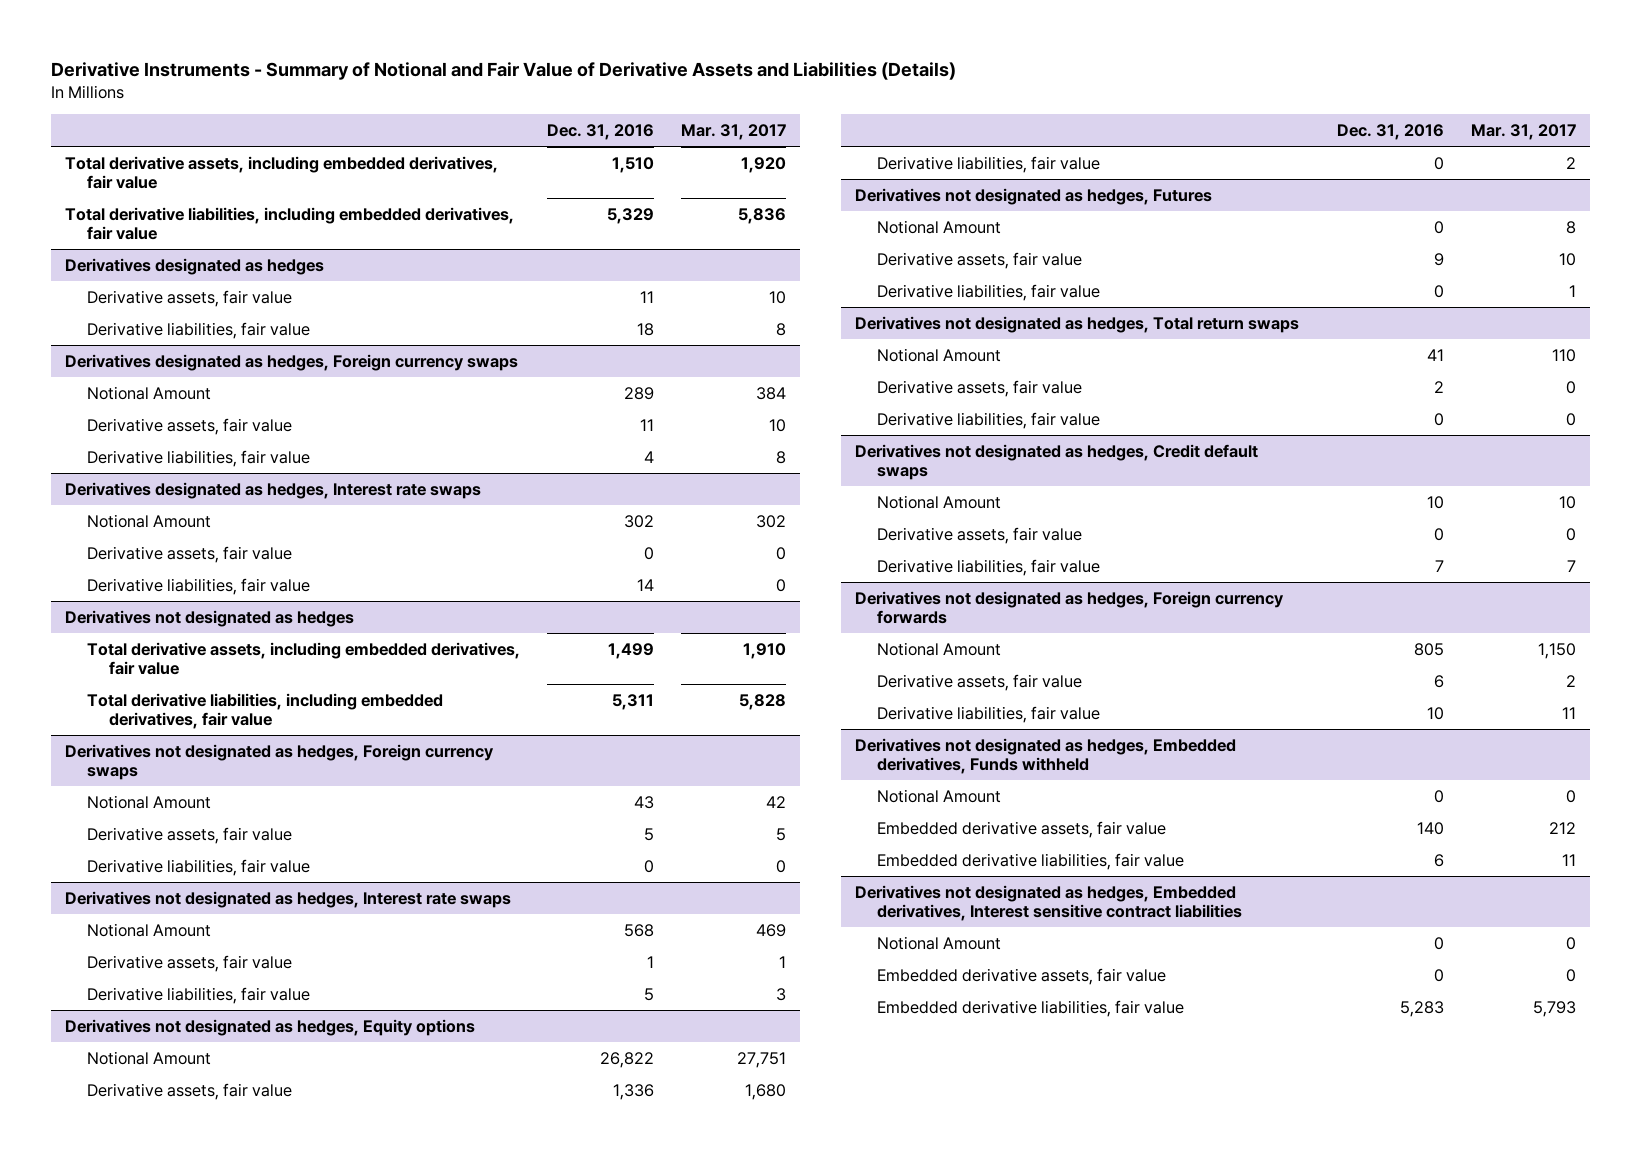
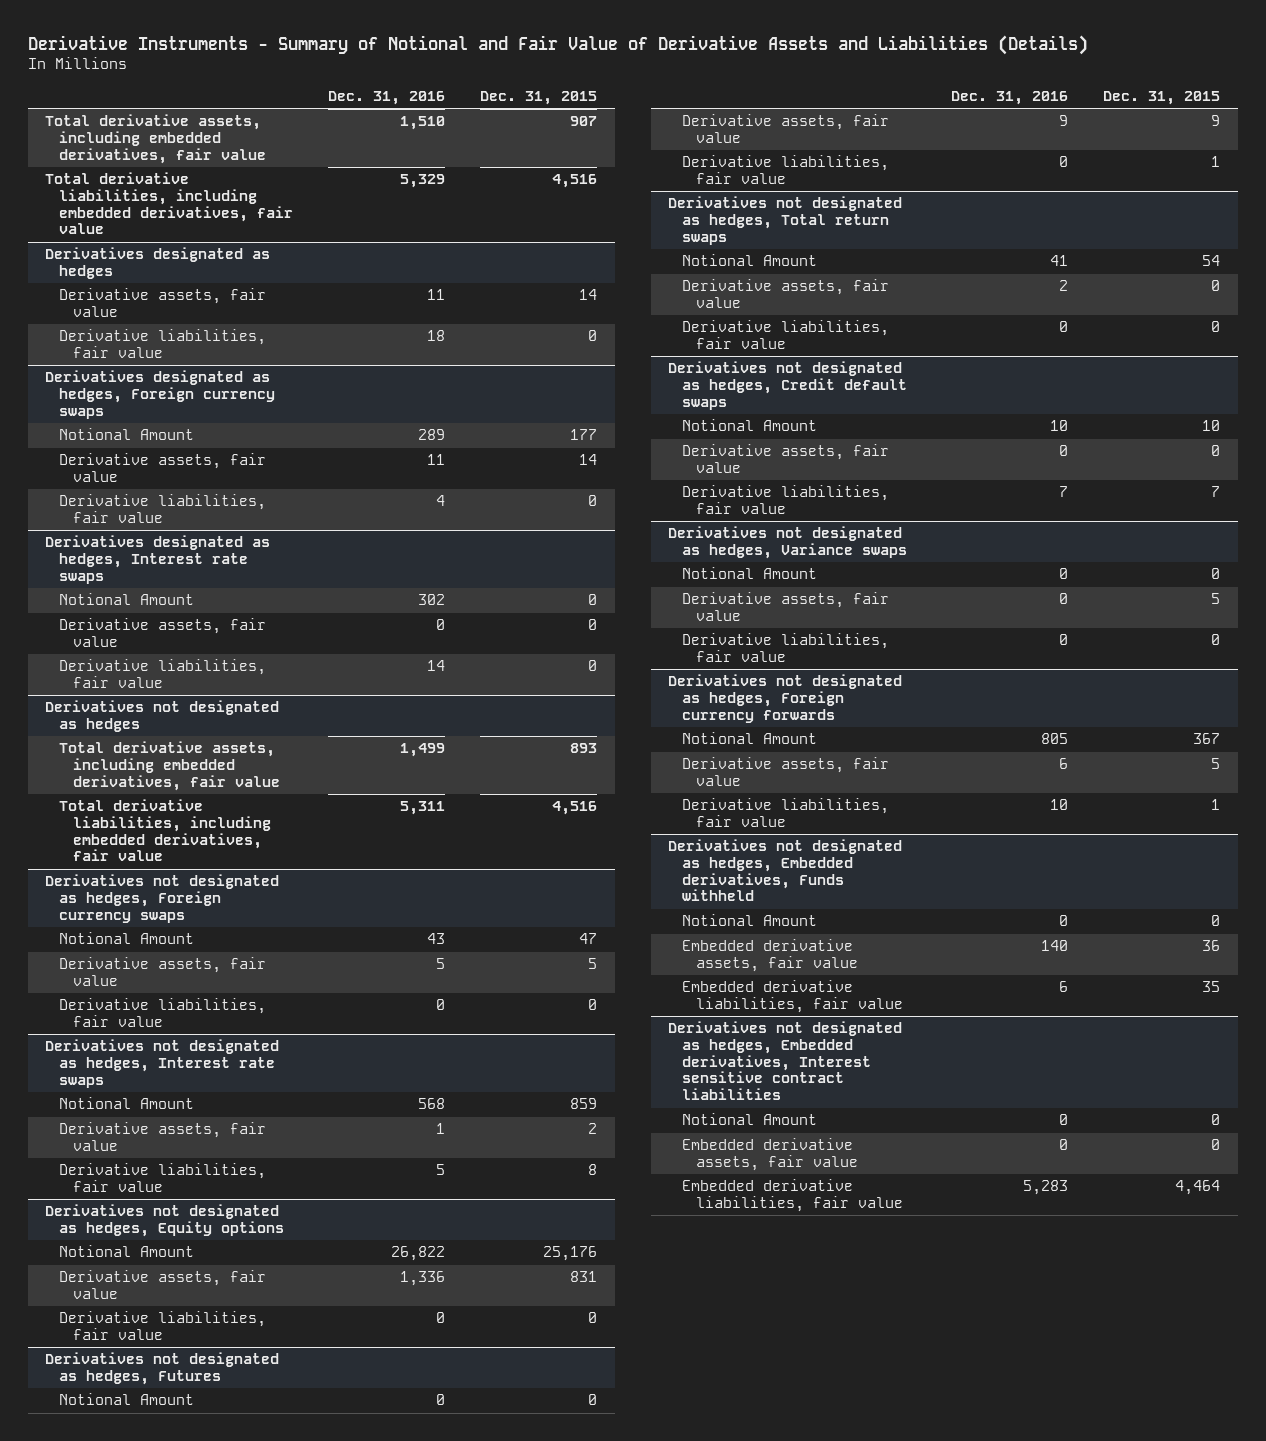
- | Dec. 31, 2016 | Mar. 31, 2017
+ | Dec. 31, 2016 | Dec. 31, 2015
+ Derivatives not designated as hedges, Variance swaps
+ Notional Amount | 0 | 0
+ Derivative assets, fair value | 0 | 5
+ Derivative liabilities, fair value | 0 | 0

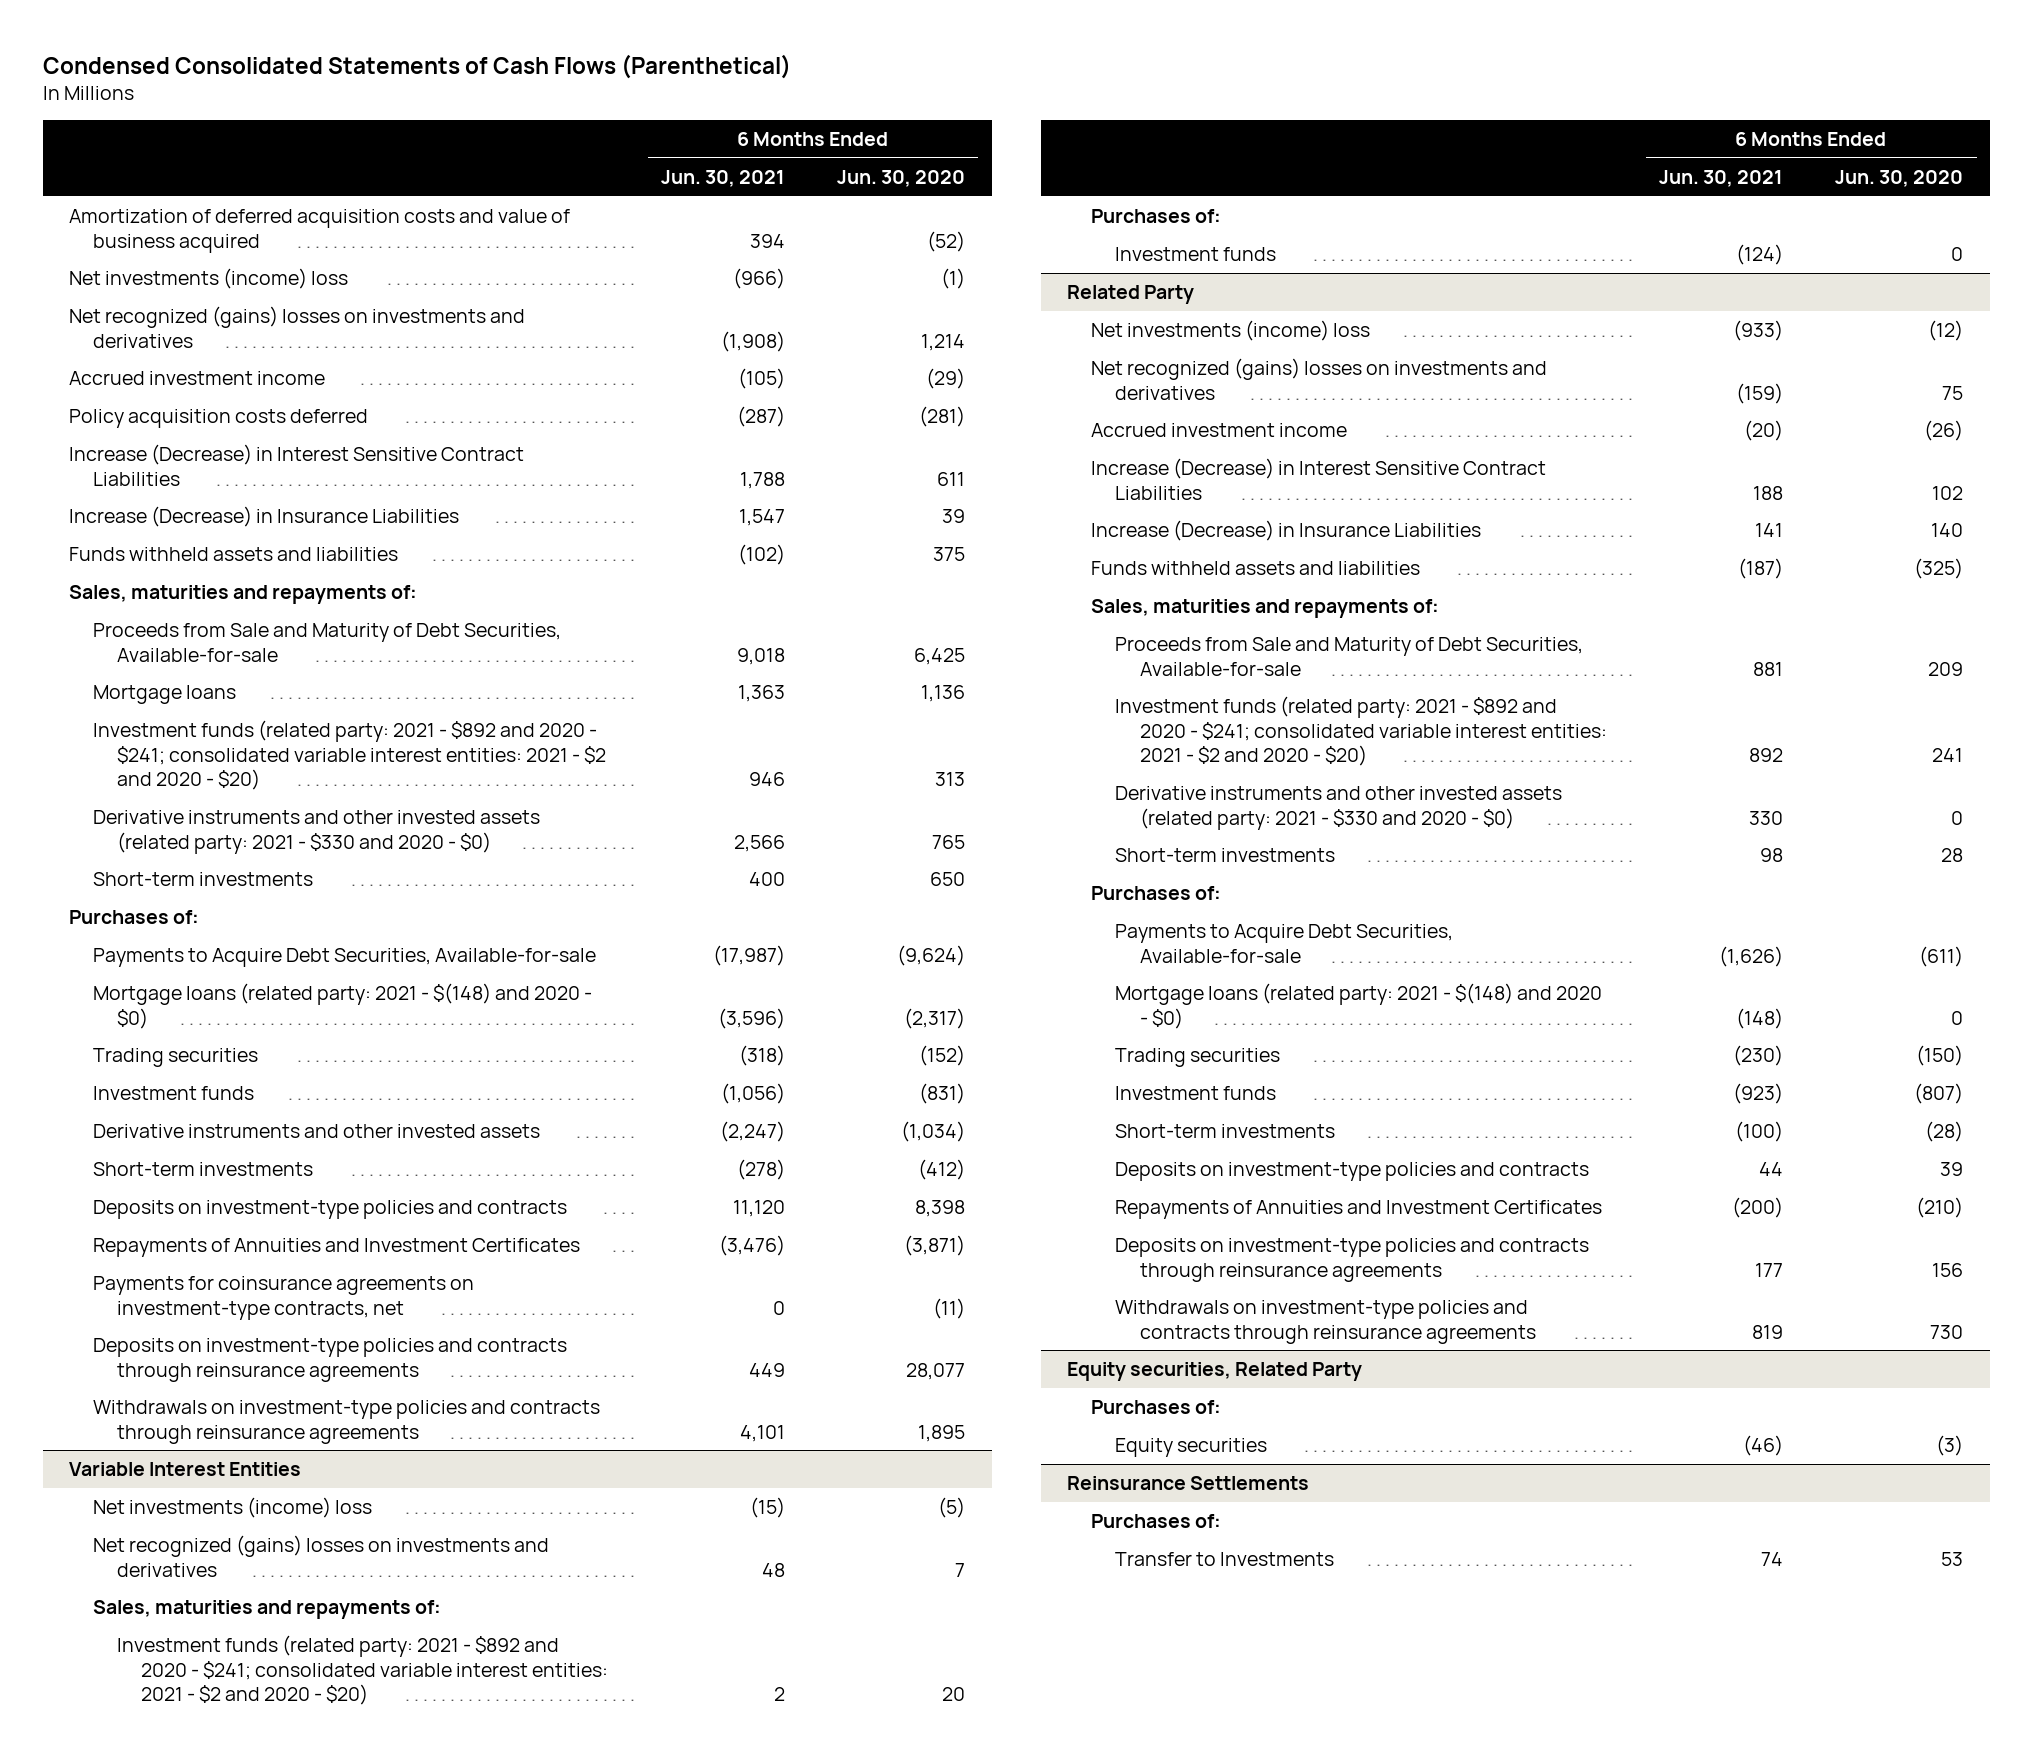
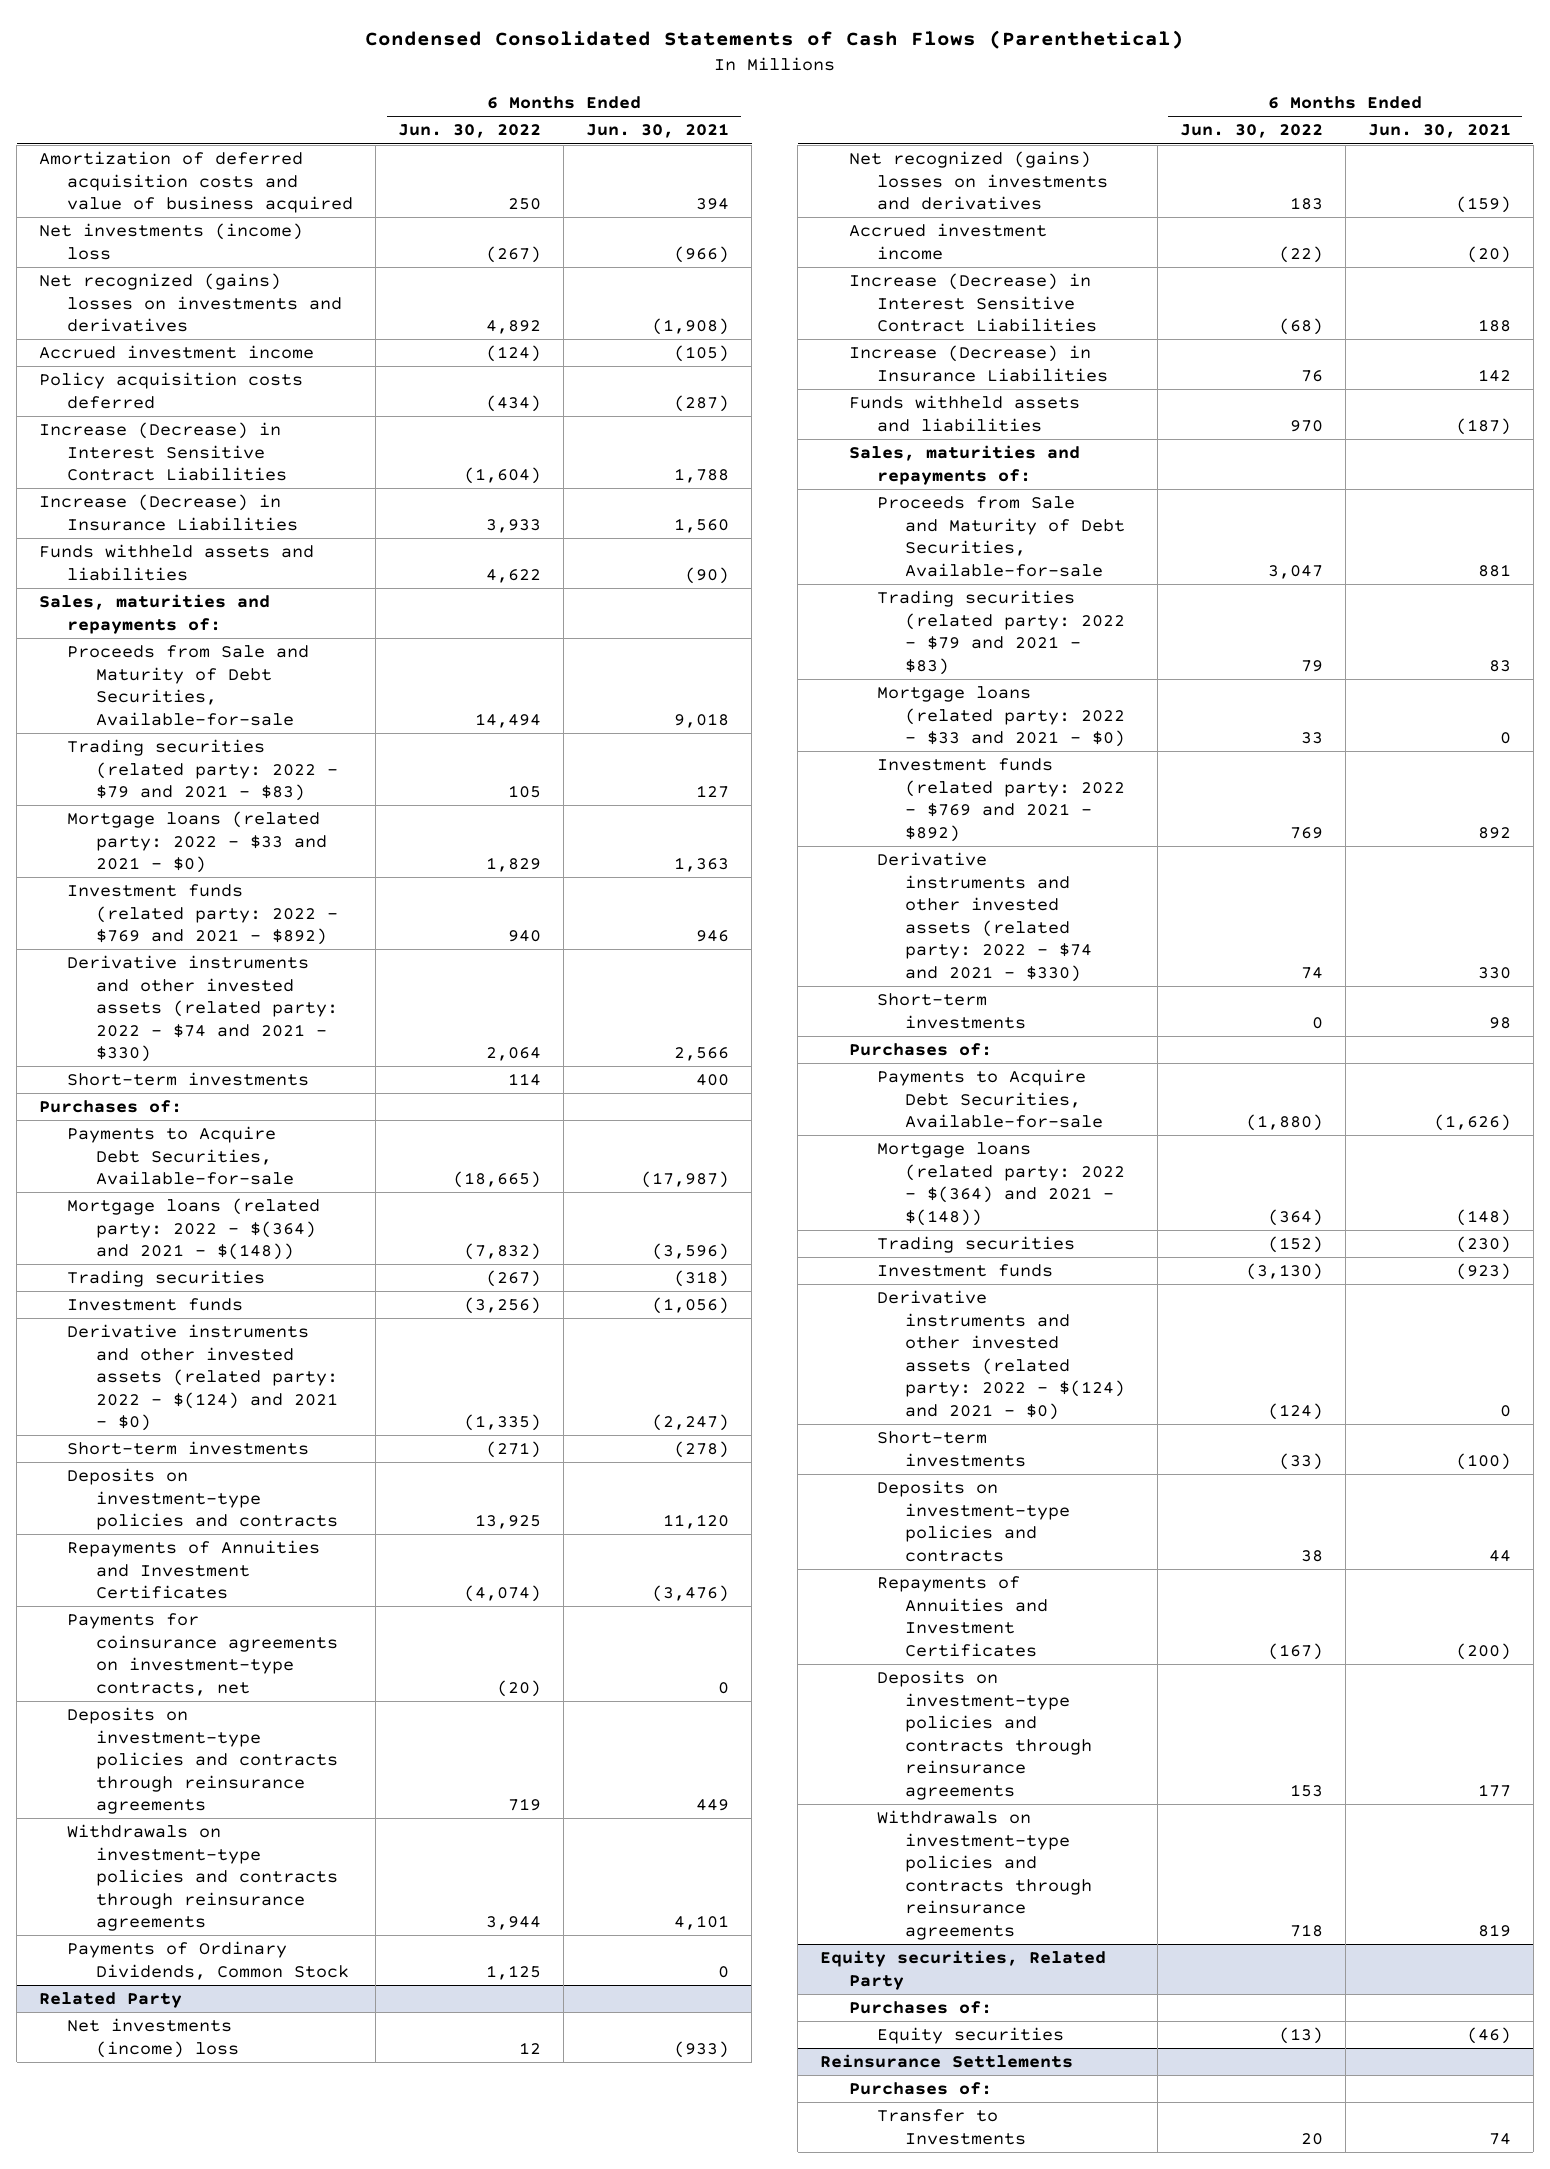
- | 6 Months Ended Jun. 30, 2021 | 6 Months Ended Jun. 30, 2020
+ | 6 Months Ended Jun. 30, 2022 | 6 Months Ended Jun. 30, 2021
- Increase (Decrease) in Insurance Liabilities | 1,547 | 39
- Funds withheld assets and liabilities | (102) | 375
+ Increase (Decrease) in Insurance Liabilities | 3,933 | 1,560
+ Funds withheld assets and liabilities | 4,622 | (90)
- Mortgage loans | 1,363 | 1,136
- Investment funds (related party: 2021 - $892 and 2020 - $241; consolidated variable interest entities: 2021 - $2 and 2020 - $20) | 946 | 313
- Derivative instruments and other invested assets (related party: 2021 - $330 and 2020 - $0) | 2,566 | 765
+ Trading securities (related party: 2022 - $79 and 2021 - $83) | 105 | 127
+ Mortgage loans (related party: 2022 - $33 and 2021 - $0) | 1,829 | 1,363
+ Investment funds (related party: 2022 - $769 and 2021 - $892) | 940 | 946
+ Derivative instruments and other invested assets (related party: 2022 - $74 and 2021 - $330) | 2,064 | 2,566
- Mortgage loans (related party: 2021 - $(148) and 2020 - $0) | (3,596) | (2,317)
+ Mortgage loans (related party: 2022 - $(364) and 2021 - $(148)) | (7,832) | (3,596)
- Derivative instruments and other invested assets | (2,247) | (1,034)
+ Derivative instruments and other invested assets (related party: 2022 - $(124) and 2021 - $0) | (1,335) | (2,247)
- Variable Interest Entities
- Net investments (income) loss | (15) | (5)
- Net recognized (gains) losses on investments and derivatives | 48 | 7
- Sales, maturities and repayments of:
- Investment funds (related party: 2021 - $892 and 2020 - $241; consolidated variable interest entities: 2021 - $2 and 2020 - $20) | 2 | 20
- Purchases of:
- Investment funds | (124) | 0
+ Payments of Ordinary Dividends, Common Stock | 1,125 | 0
@ Related Party
- Increase (Decrease) in Insurance Liabilities | 141 | 140
+ Increase (Decrease) in Insurance Liabilities | 76 | 142
- Investment funds (related party: 2021 - $892 and 2020 - $241; consolidated variable interest entities: 2021 - $2 and 2020 - $20) | 892 | 241
- Derivative instruments and other invested assets (related party: 2021 - $330 and 2020 - $0) | 330 | 0
+ Trading securities (related party: 2022 - $79 and 2021 - $83) | 79 | 83
+ Mortgage loans (related party: 2022 - $33 and 2021 - $0) | 33 | 0
+ Investment funds (related party: 2022 - $769 and 2021 - $892) | 769 | 892
+ Derivative instruments and other invested assets (related party: 2022 - $74 and 2021 - $330) | 74 | 330
- Mortgage loans (related party: 2021 - $(148) and 2020 - $0) | (148) | 0
+ Mortgage loans (related party: 2022 - $(364) and 2021 - $(148)) | (364) | (148)
+ Derivative instruments and other invested assets (related party: 2022 - $(124) and 2021 - $0) | (124) | 0

